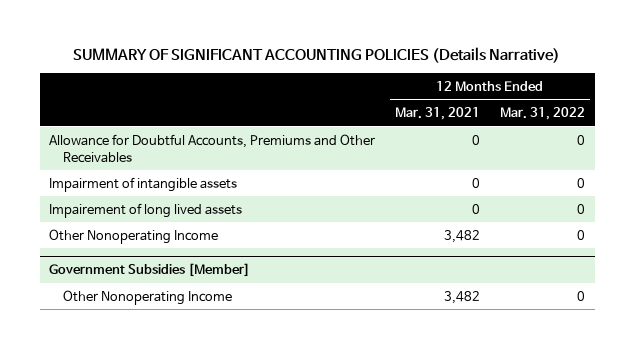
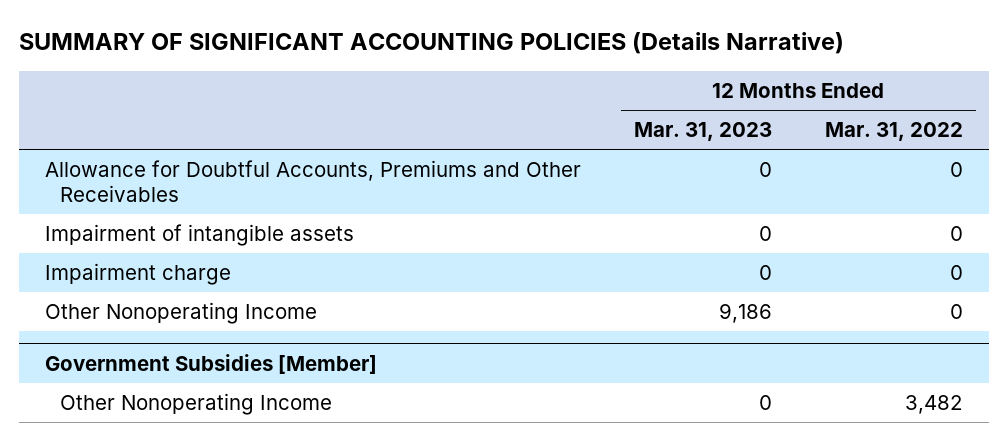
- | 12 Months Ended Mar. 31, 2021 | 12 Months Ended Mar. 31, 2022
+ | 12 Months Ended Mar. 31, 2023 | 12 Months Ended Mar. 31, 2022
- Impairement of long lived assets | 0 | 0
+ Impairment charge | 0 | 0
@ Government Subsidies [Member]
- Other Nonoperating Income | 3,482 | 0
+ Other Nonoperating Income | 0 | 3,482

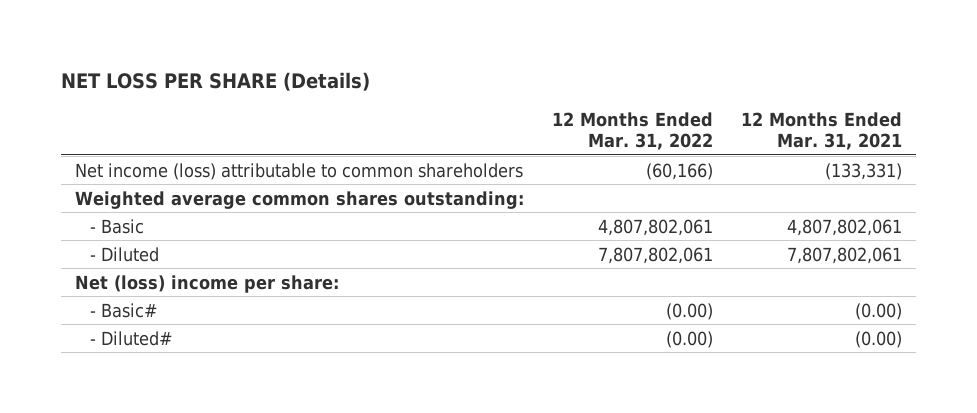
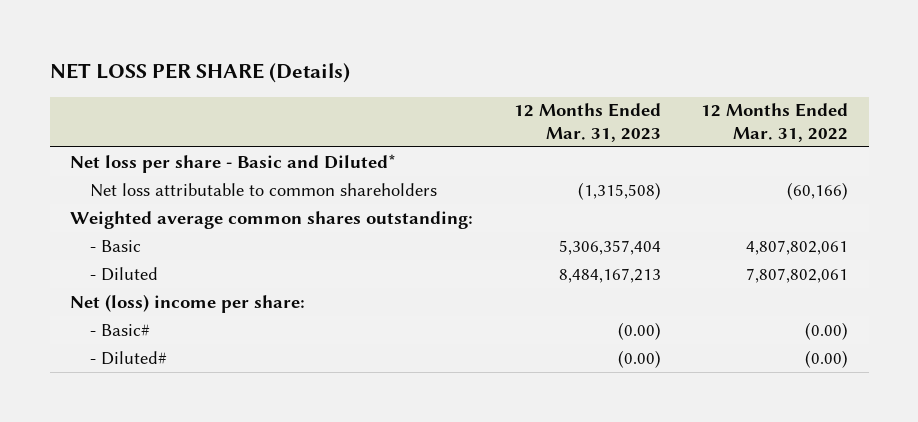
- | 12 Months Ended Mar. 31, 2022 | 12 Months Ended Mar. 31, 2021
+ | 12 Months Ended Mar. 31, 2023 | 12 Months Ended Mar. 31, 2022
- Net income (loss) attributable to common shareholders | (60,166) | (133,331)
+ Net loss per share - Basic and Diluted*
+ Net loss attributable to common shareholders | (1,315,508) | (60,166)

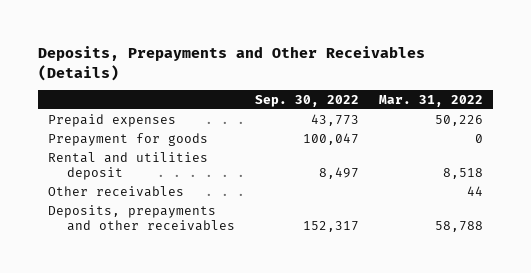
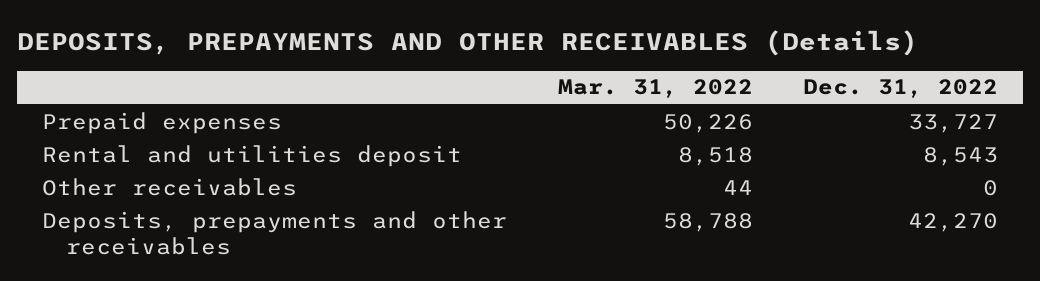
- Deposits, Prepayments and Other Receivables (Details)
+ DEPOSITS, PREPAYMENTS AND OTHER RECEIVABLES (Details)
- | Sep. 30, 2022 | Mar. 31, 2022
+ | Mar. 31, 2022 | Dec. 31, 2022
- Prepayment for goods | 100,047 | 0

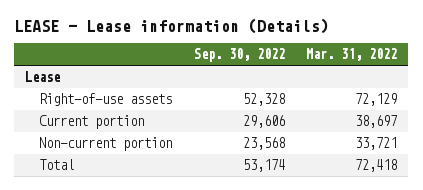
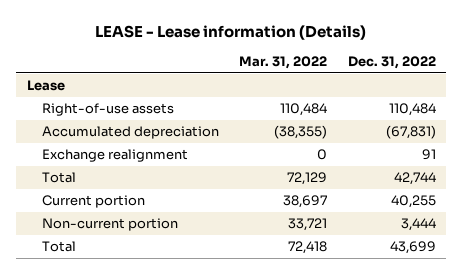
- | Sep. 30, 2022 | Mar. 31, 2022
+ | Mar. 31, 2022 | Dec. 31, 2022
- Right-of-use assets | 52,328 | 72,129
+ Right-of-use assets | 110,484 | 110,484
+ Accumulated depreciation | (38,355) | (67,831)
+ Exchange realignment | 0 | 91
+ Total | 72,129 | 42,744

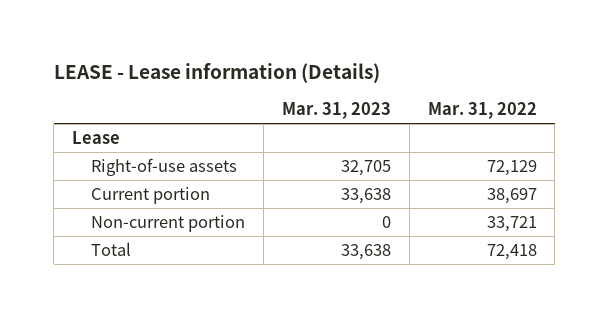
- | Mar. 31, 2022 | Dec. 31, 2022
+ | Mar. 31, 2023 | Mar. 31, 2022
- Right-of-use assets | 110,484 | 110,484
- Accumulated depreciation | (38,355) | (67,831)
- Exchange realignment | 0 | 91
- Total | 72,129 | 42,744
+ Right-of-use assets | 32,705 | 72,129

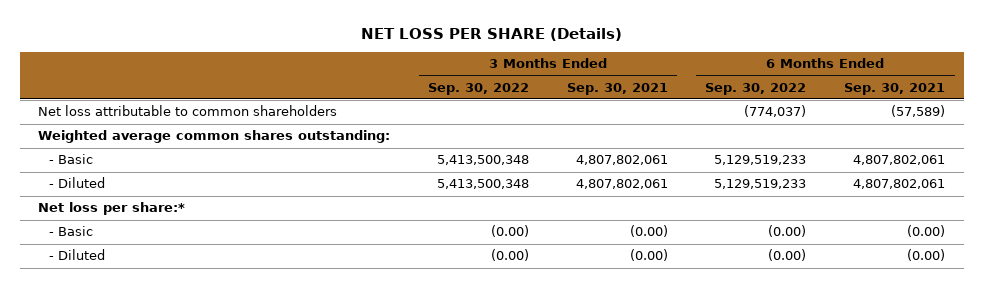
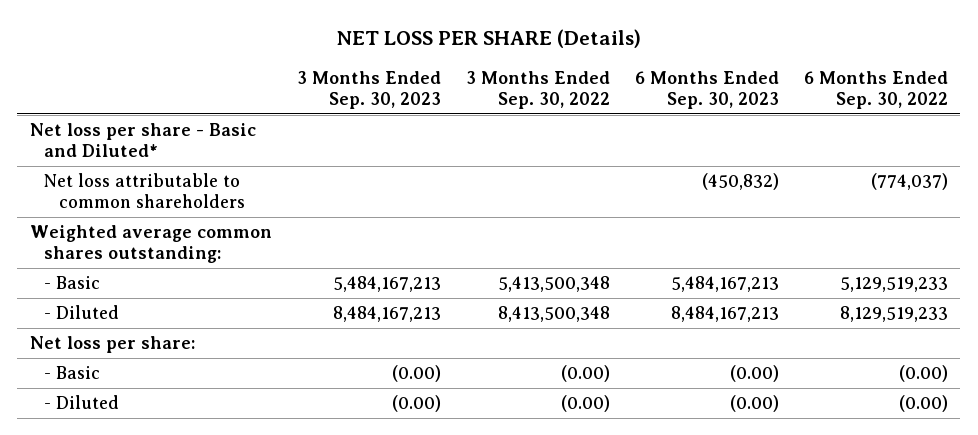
- | 3 Months Ended Sep. 30, 2022 | 3 Months Ended Sep. 30, 2021 | 6 Months Ended Sep. 30, 2022 | 6 Months Ended Sep. 30, 2021
+ | 3 Months Ended Sep. 30, 2023 | 3 Months Ended Sep. 30, 2022 | 6 Months Ended Sep. 30, 2023 | 6 Months Ended Sep. 30, 2022
+ Net loss per share - Basic and Diluted*
- - Diluted | 5,413,500,348 | 4,807,802,061 | 5,129,519,233 | 4,807,802,061
- Net loss per share:*
+ - Diluted | 8,484,167,213 | 8,413,500,348 | 8,484,167,213 | 8,129,519,233
+ Net loss per share:

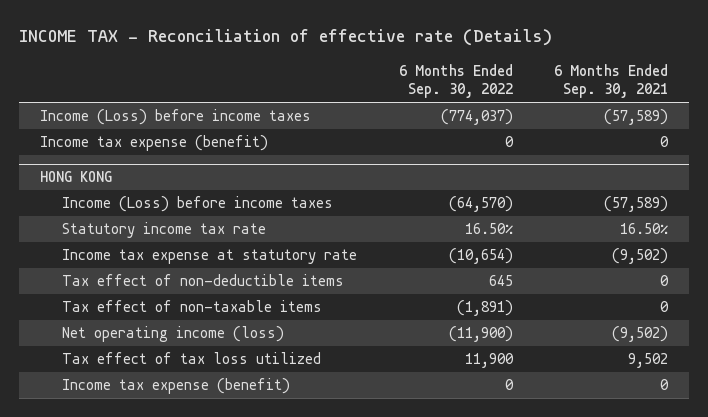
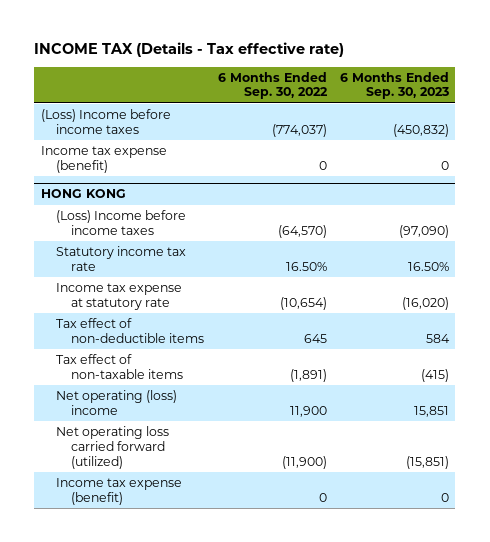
- INCOME TAX - Reconciliation of effective rate (Details)
+ INCOME TAX (Details - Tax effective rate)
- | 6 Months Ended Sep. 30, 2022 | 6 Months Ended Sep. 30, 2021
+ | 6 Months Ended Sep. 30, 2022 | 6 Months Ended Sep. 30, 2023
- Income (Loss) before income taxes | (774,037) | (57,589)
+ (Loss) Income before income taxes | (774,037) | (450,832)
@ HONG KONG
- Income (Loss) before income taxes | (64,570) | (57,589)
+ (Loss) Income before income taxes | (64,570) | (97,090)
- Net operating income (loss) | (11,900) | (9,502)
- Tax effect of tax loss utilized | 11,900 | 9,502
+ Net operating (loss) income | 11,900 | 15,851
+ Net operating loss carried forward (utilized) | (11,900) | (15,851)

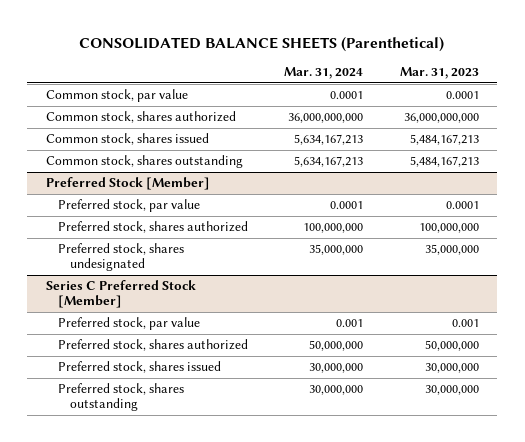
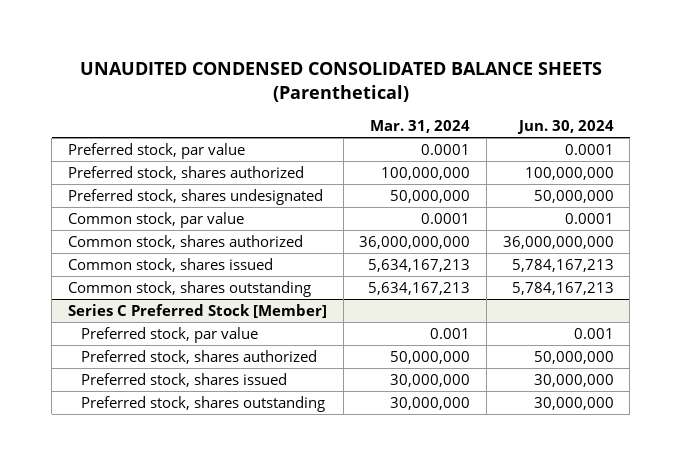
- CONSOLIDATED BALANCE SHEETS (Parenthetical)
+ UNAUDITED CONDENSED CONSOLIDATED BALANCE SHEETS (Parenthetical)
- | Mar. 31, 2024 | Mar. 31, 2023
+ | Mar. 31, 2024 | Jun. 30, 2024
+ Preferred stock, par value | 0.0001 | 0.0001
+ Preferred stock, shares authorized | 100,000,000 | 100,000,000
+ Preferred stock, shares undesignated | 50,000,000 | 50,000,000
- Preferred Stock [Member]
- Preferred stock, par value | 0.0001 | 0.0001
- Preferred stock, shares authorized | 100,000,000 | 100,000,000
- Preferred stock, shares undesignated | 35,000,000 | 35,000,000

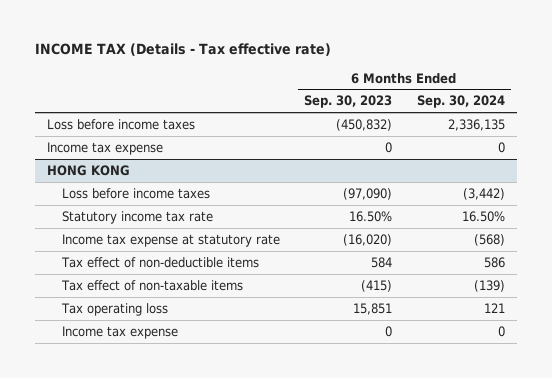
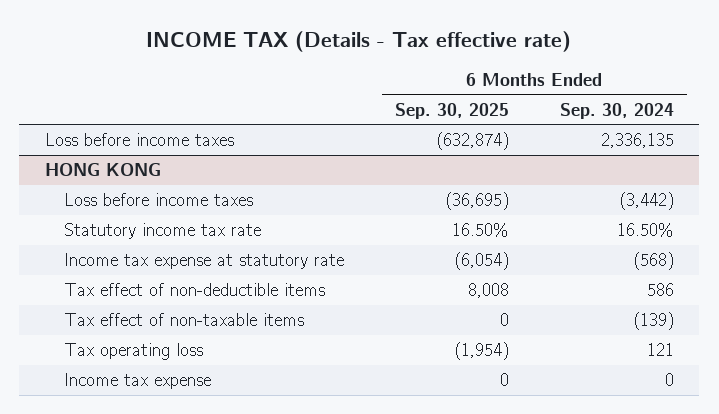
- | 6 Months Ended Sep. 30, 2023 | 6 Months Ended Sep. 30, 2024
+ | 6 Months Ended Sep. 30, 2025 | 6 Months Ended Sep. 30, 2024
- Income tax expense | 0 | 0

